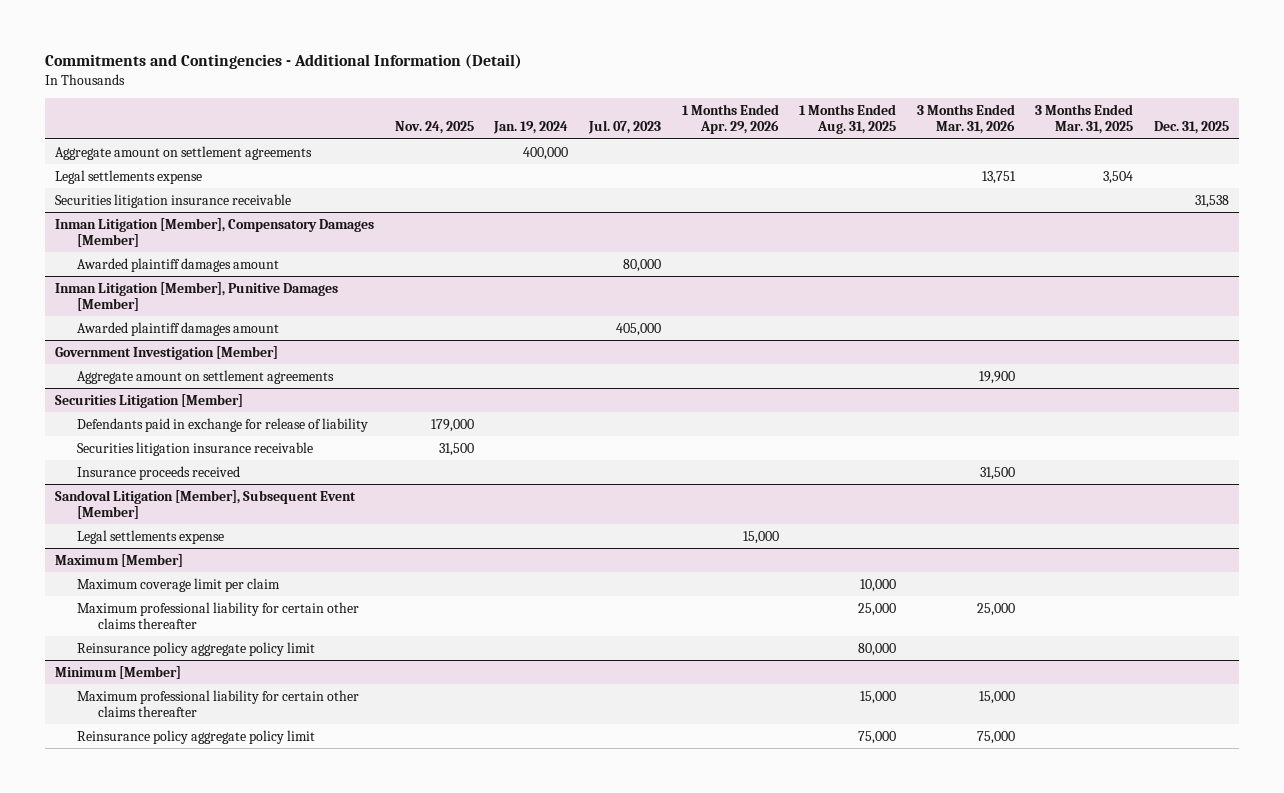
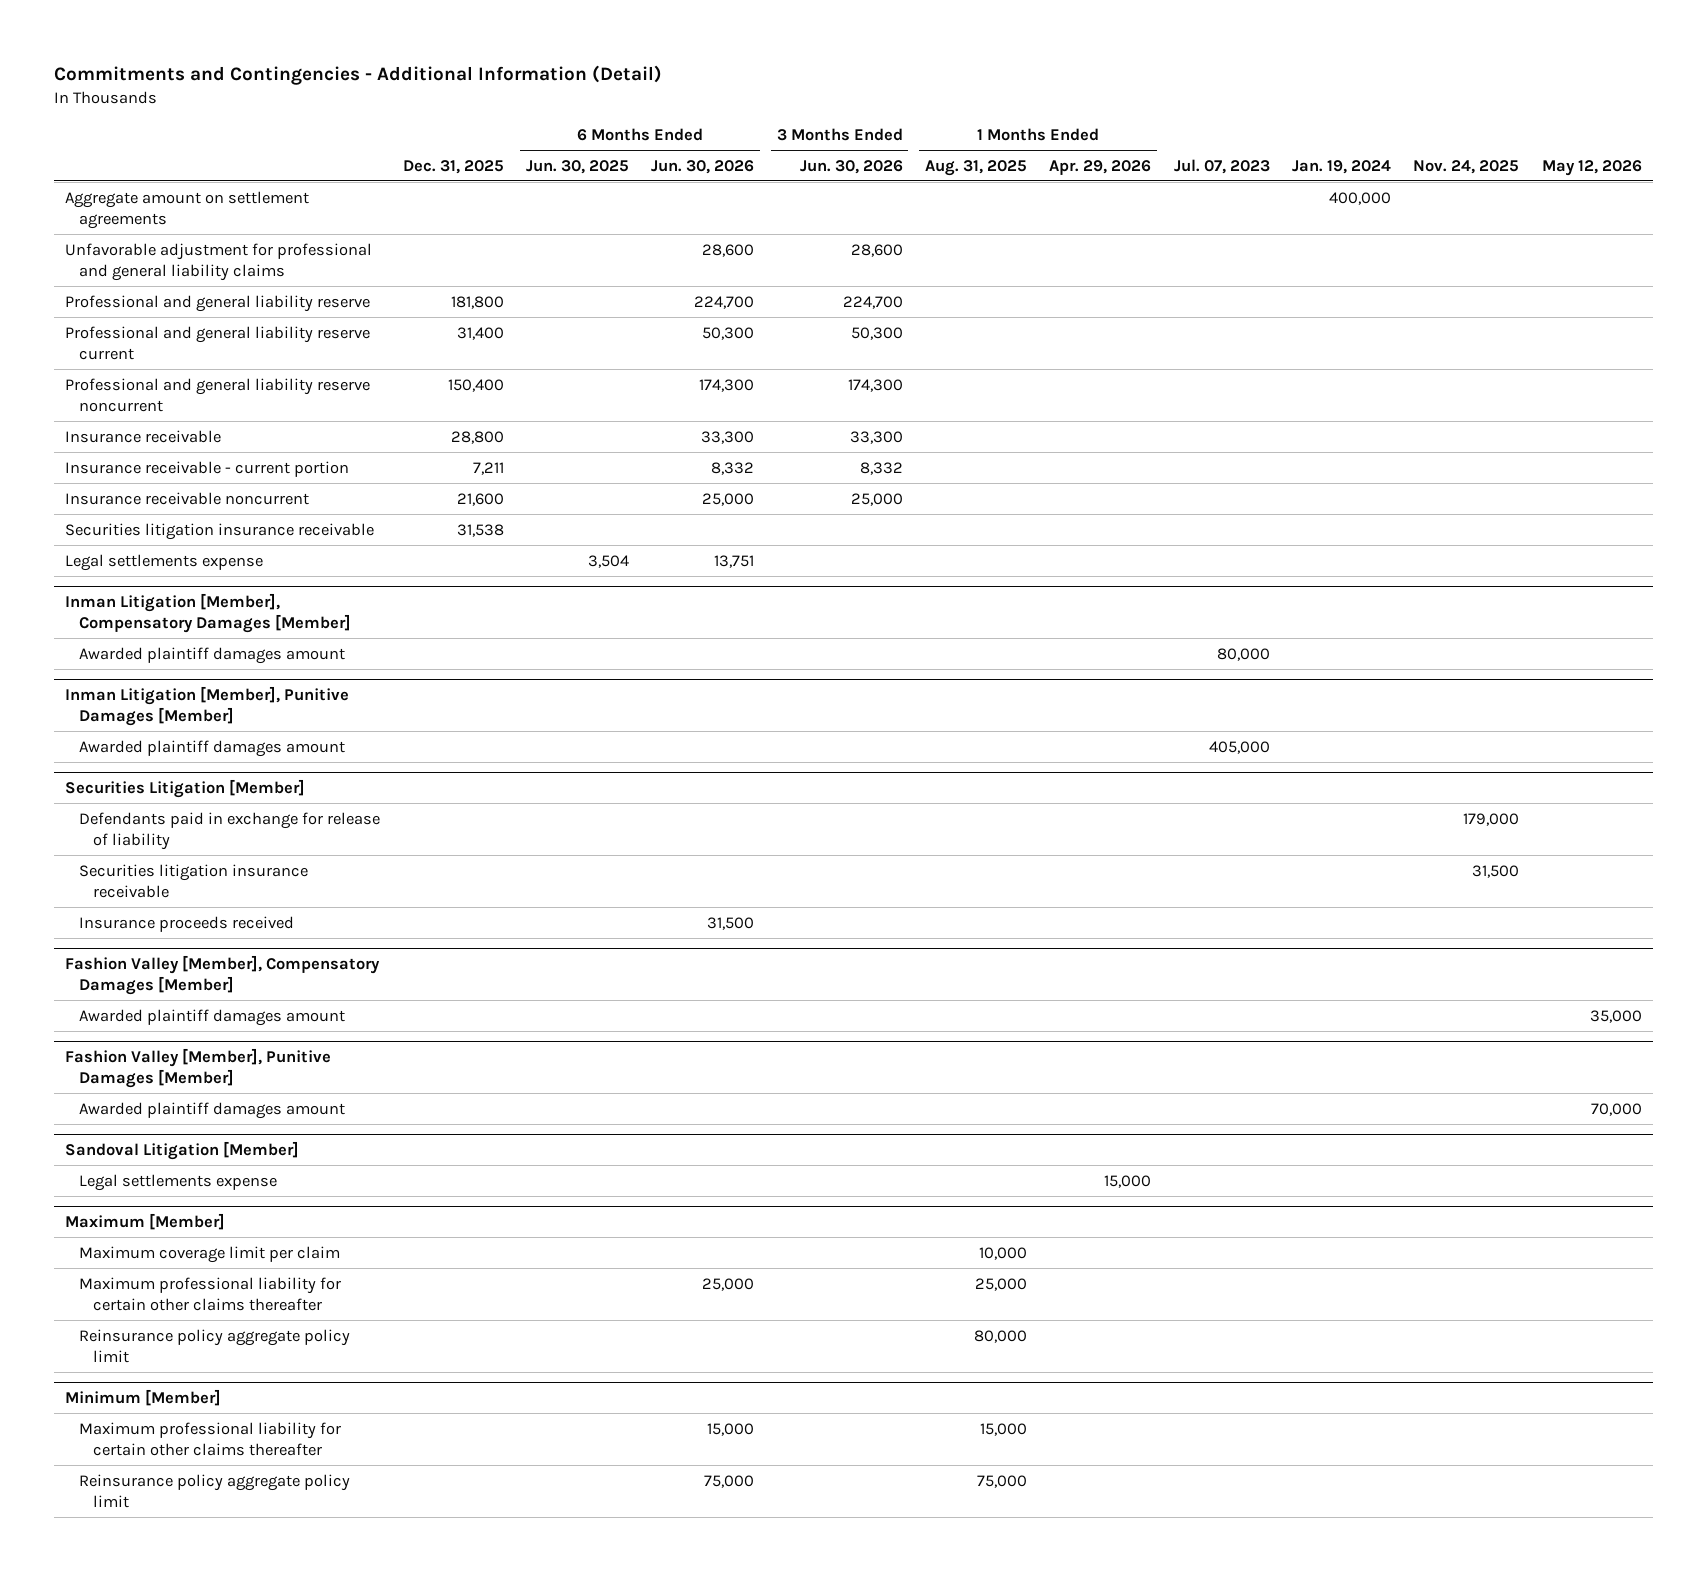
- | Nov. 24, 2025 | Jan. 19, 2024 | Jul. 07, 2023 | 1 Months Ended Apr. 29, 2026 | 1 Months Ended Aug. 31, 2025 | 3 Months Ended Mar. 31, 2026 | 3 Months Ended Mar. 31, 2025 | Dec. 31, 2025
+ | Dec. 31, 2025 | 6 Months Ended Jun. 30, 2025 | 6 Months Ended Jun. 30, 2026 | 3 Months Ended Jun. 30, 2026 | 1 Months Ended Aug. 31, 2025 | 1 Months Ended Apr. 29, 2026 | Jul. 07, 2023 | Jan. 19, 2024 | Nov. 24, 2025 | May 12, 2026
+ Unfavorable adjustment for professional and general liability claims | | | 28,600 | 28,600 | | | | | |
+ Professional and general liability reserve | 181,800 | | 224,700 | 224,700 | | | | | |
+ Professional and general liability reserve current | 31,400 | | 50,300 | 50,300 | | | | | |
+ Professional and general liability reserve noncurrent | 150,400 | | 174,300 | 174,300 | | | | | |
+ Insurance receivable | 28,800 | | 33,300 | 33,300 | | | | | |
+ Insurance receivable - current portion | 7,211 | | 8,332 | 8,332 | | | | | |
+ Insurance receivable noncurrent | 21,600 | | 25,000 | 25,000 | | | | | |
moved down: Legal settlements expense | | 3,504 | 13,751 | | | | | | |
- Government Investigation [Member]
- Aggregate amount on settlement agreements | | | | | | 19,900 | |
- Sandoval Litigation [Member], Subsequent Event [Member]
+ Fashion Valley [Member], Compensatory Damages [Member]
+ Awarded plaintiff damages amount | | | | | | | | | | 35,000
+ Fashion Valley [Member], Punitive Damages [Member]
+ Awarded plaintiff damages amount | | | | | | | | | | 70,000
+ Sandoval Litigation [Member]

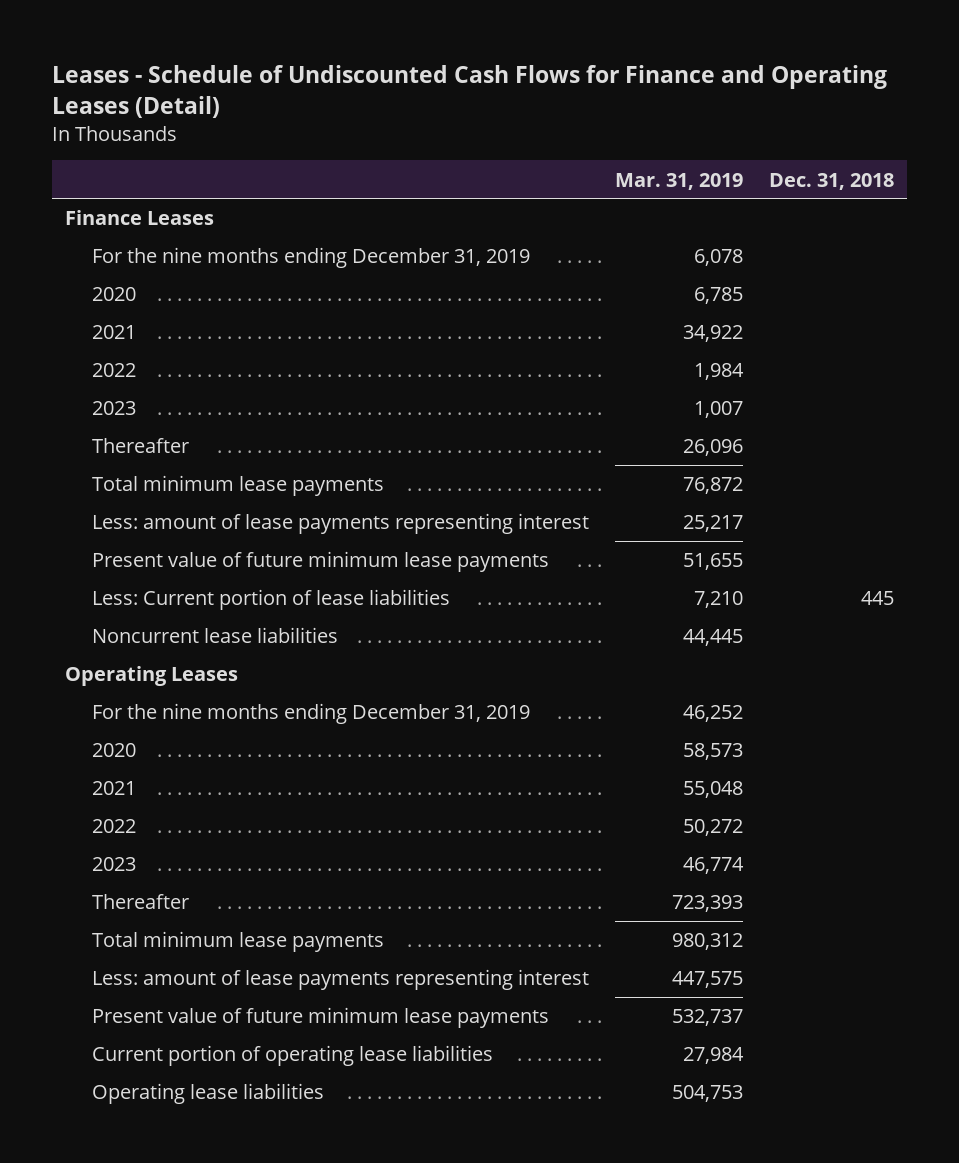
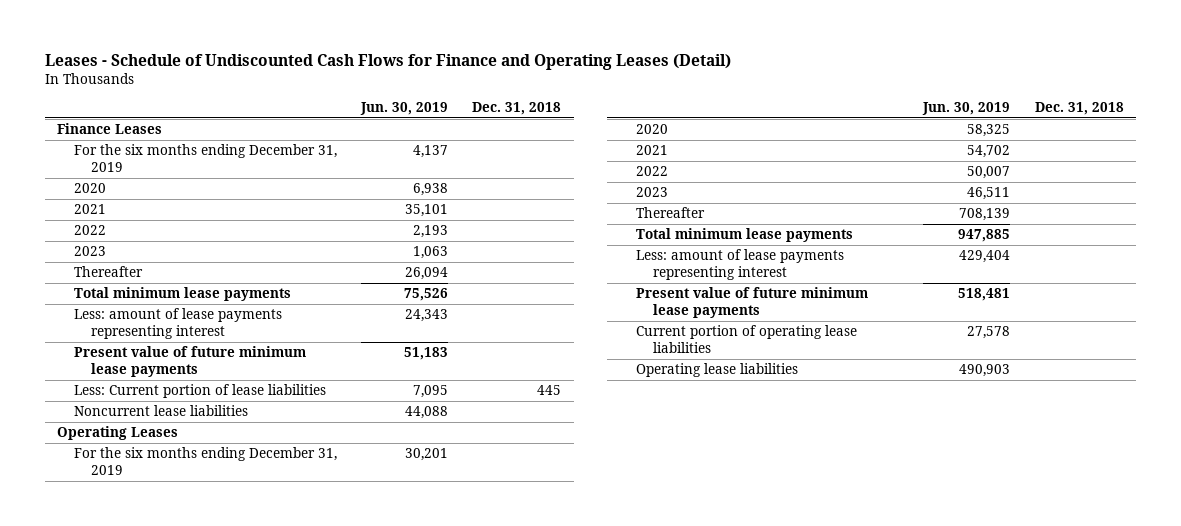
- | Mar. 31, 2019 | Dec. 31, 2018
+ | Jun. 30, 2019 | Dec. 31, 2018
- For the nine months ending December 31, 2019 | 6,078 |
+ For the six months ending December 31, 2019 | 4,137 |
- For the nine months ending December 31, 2019 | 46,252 |
+ For the six months ending December 31, 2019 | 30,201 |

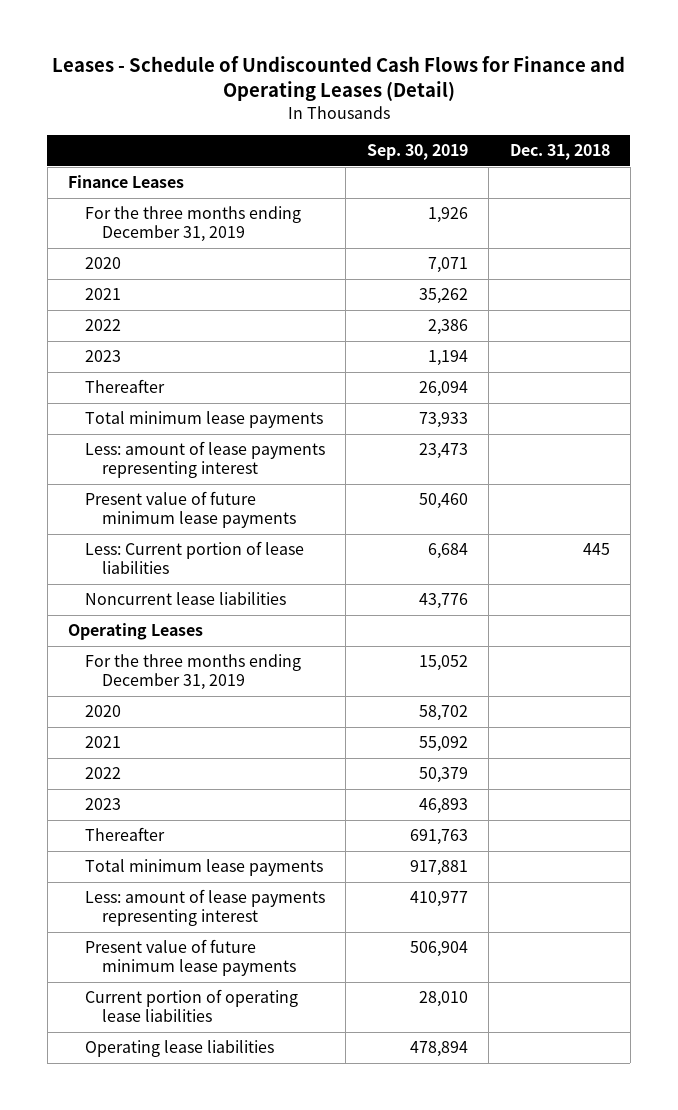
- | Jun. 30, 2019 | Dec. 31, 2018
+ | Sep. 30, 2019 | Dec. 31, 2018
- For the six months ending December 31, 2019 | 4,137 |
+ For the three months ending December 31, 2019 | 1,926 |
- For the six months ending December 31, 2019 | 30,201 |
+ For the three months ending December 31, 2019 | 15,052 |

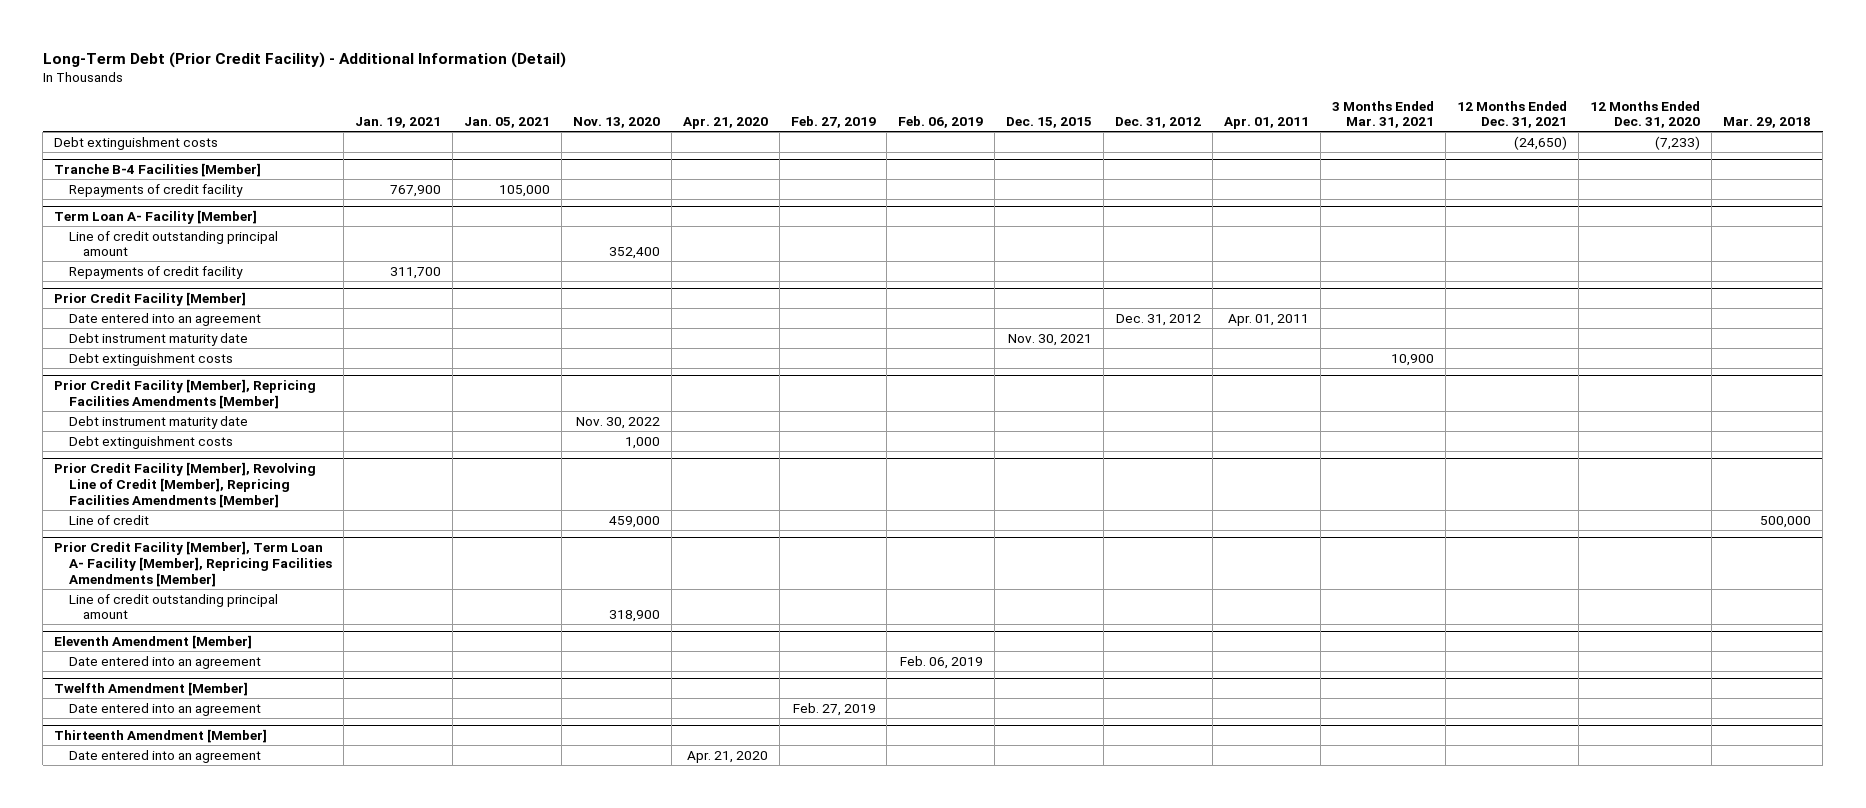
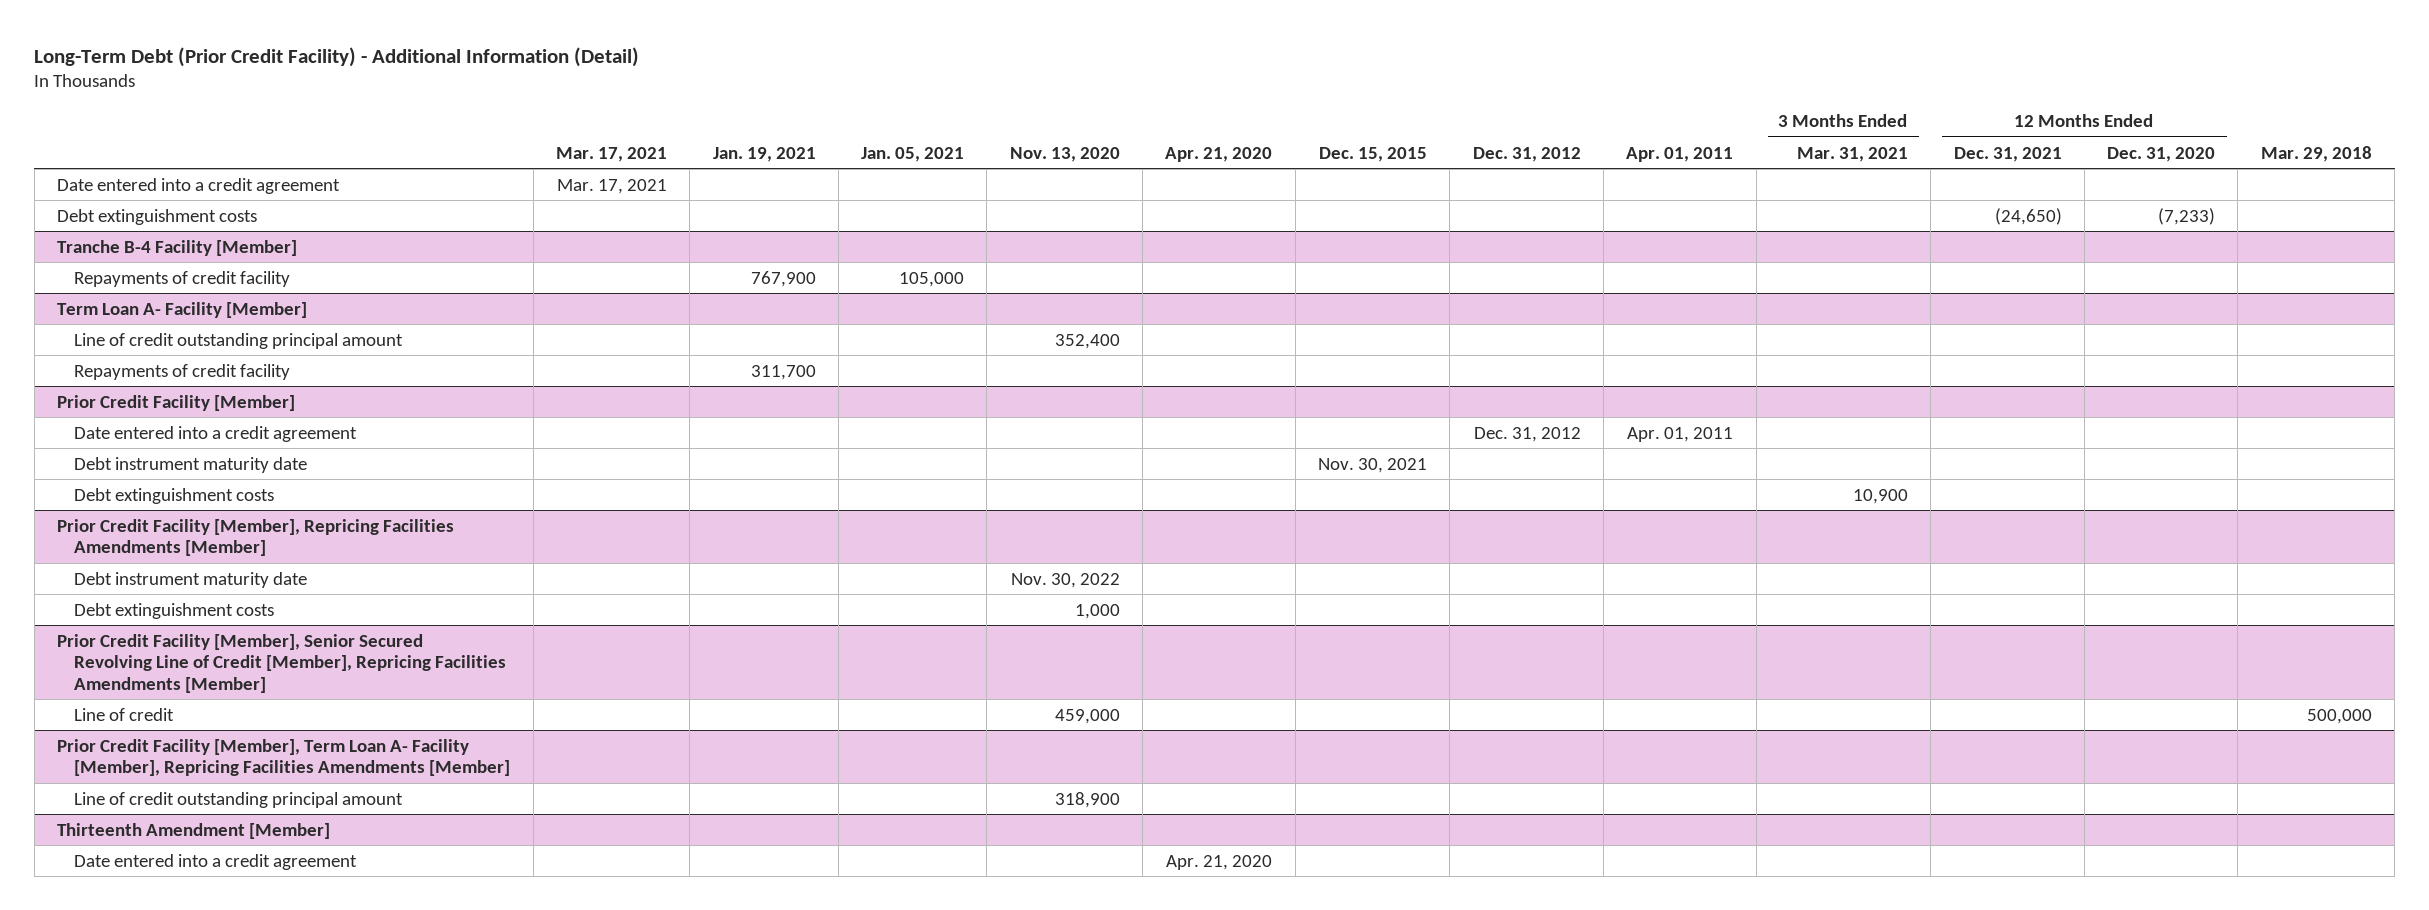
- | Jan. 19, 2021 | Jan. 05, 2021 | Nov. 13, 2020 | Apr. 21, 2020 | Feb. 27, 2019 | Feb. 06, 2019 | Dec. 15, 2015 | Dec. 31, 2012 | Apr. 01, 2011 | 3 Months Ended Mar. 31, 2021 | 12 Months Ended Dec. 31, 2021 | 12 Months Ended Dec. 31, 2020 | Mar. 29, 2018
+ | Mar. 17, 2021 | Jan. 19, 2021 | Jan. 05, 2021 | Nov. 13, 2020 | Apr. 21, 2020 | Dec. 15, 2015 | Dec. 31, 2012 | Apr. 01, 2011 | 3 Months Ended Mar. 31, 2021 | 12 Months Ended Dec. 31, 2021 | 12 Months Ended Dec. 31, 2020 | Mar. 29, 2018
+ Date entered into a credit agreement | Mar. 17, 2021 | | | | | | | | | | |
- Tranche B-4 Facilities [Member]
+ Tranche B-4 Facility [Member]
@ Prior Credit Facility [Member]
- Date entered into an agreement | | | | | | | | Dec. 31, 2012 | Apr. 01, 2011 | | | |
+ Date entered into a credit agreement | | | | | | | Dec. 31, 2012 | Apr. 01, 2011 | | | |
- Prior Credit Facility [Member], Revolving Line of Credit [Member], Repricing Facilities Amendments [Member]
+ Prior Credit Facility [Member], Senior Secured Revolving Line of Credit [Member], Repricing Facilities Amendments [Member]
- Eleventh Amendment [Member]
- Date entered into an agreement | | | | | | Feb. 06, 2019 | | | | | | |
- Twelfth Amendment [Member]
- Date entered into an agreement | | | | | Feb. 27, 2019 | | | | | | | |
@ Thirteenth Amendment [Member]
- Date entered into an agreement | | | | Apr. 21, 2020 | | | | | | | | |
+ Date entered into a credit agreement | | | | | Apr. 21, 2020 | | | | | | |

